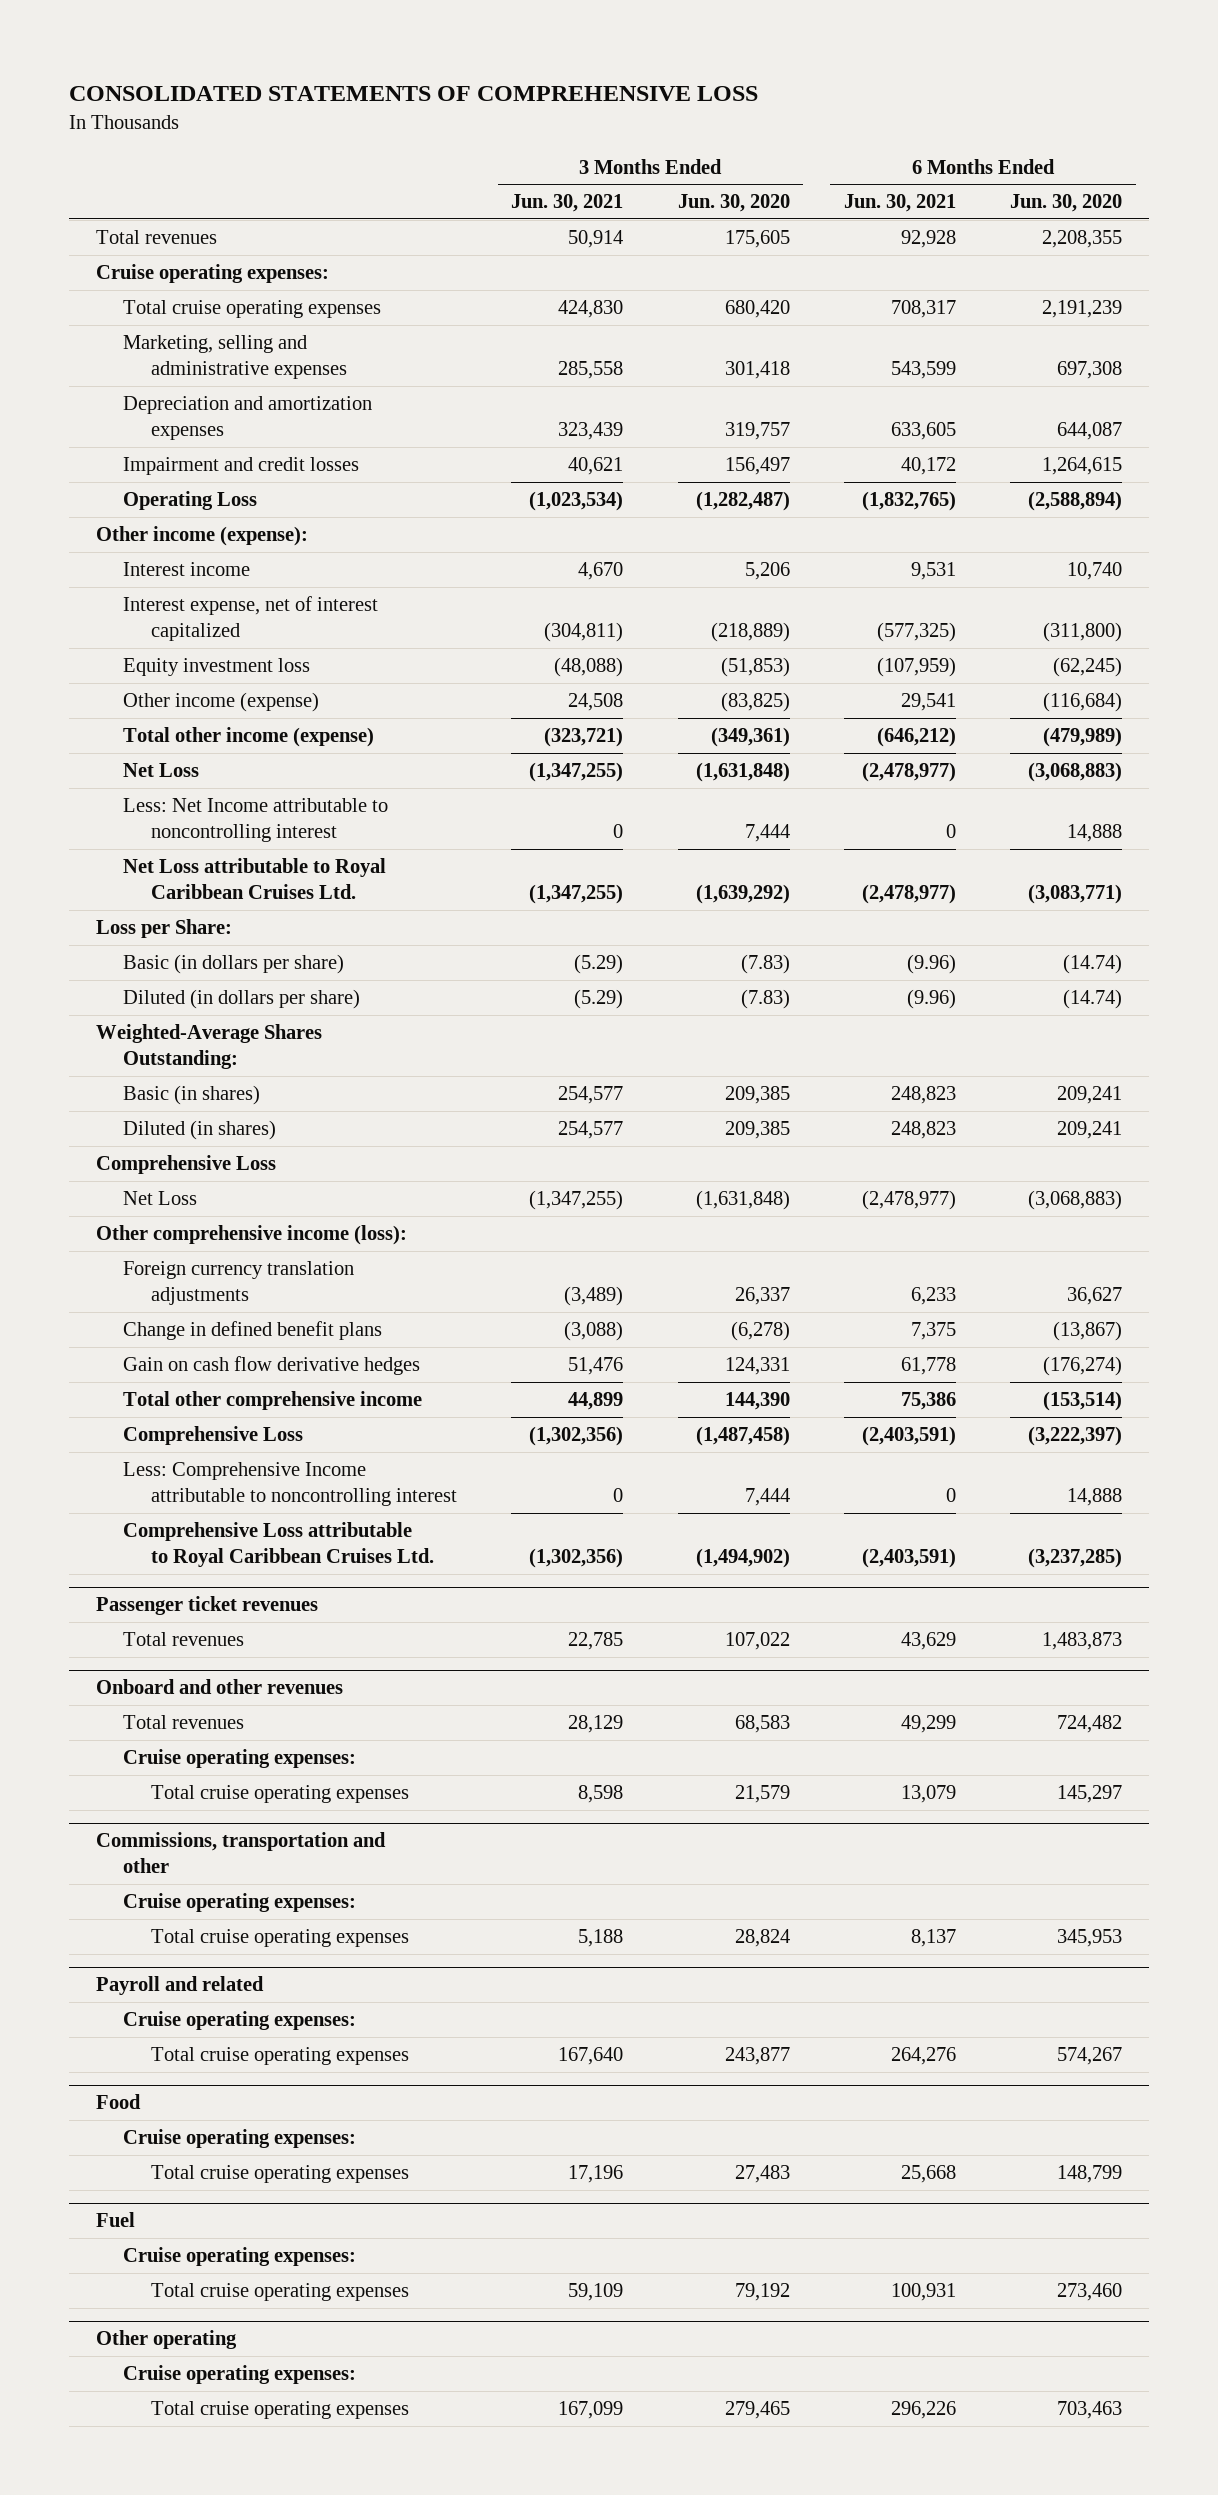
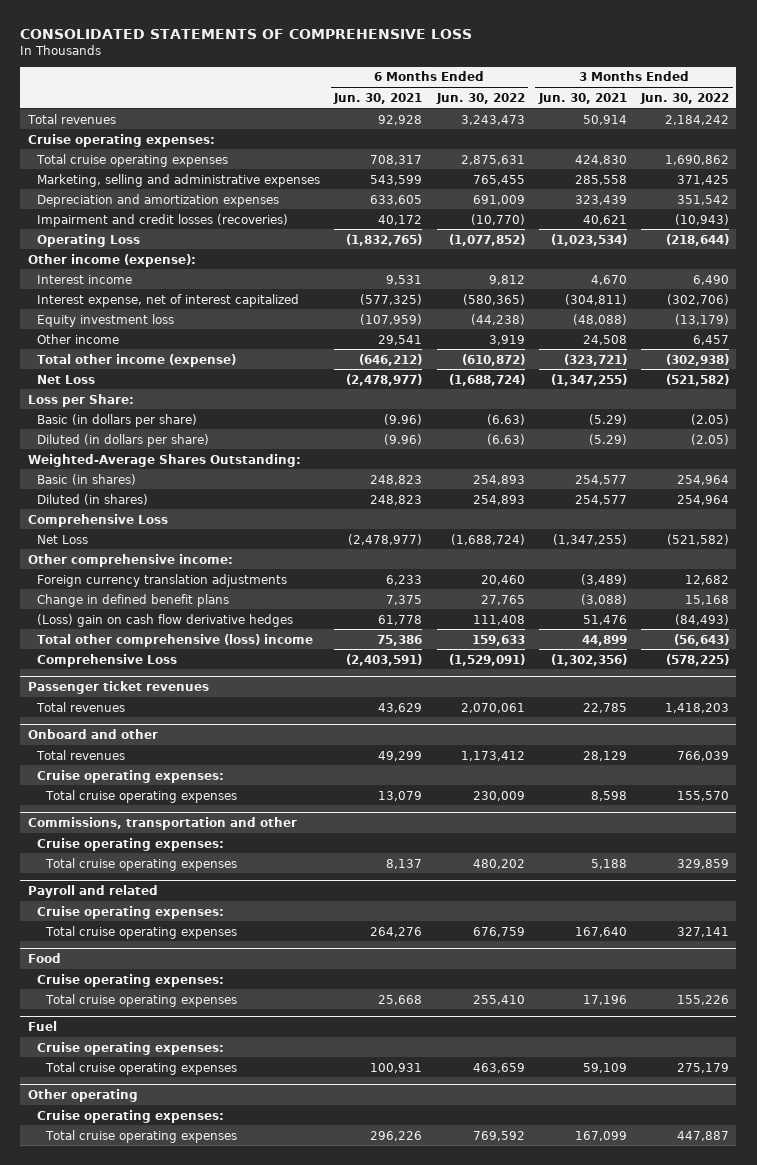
- | 3 Months Ended Jun. 30, 2021 | 3 Months Ended Jun. 30, 2020 | 6 Months Ended Jun. 30, 2021 | 6 Months Ended Jun. 30, 2020
+ | 6 Months Ended Jun. 30, 2021 | 6 Months Ended Jun. 30, 2022 | 3 Months Ended Jun. 30, 2021 | 3 Months Ended Jun. 30, 2022
- Impairment and credit losses | 40,621 | 156,497 | 40,172 | 1,264,615
+ Impairment and credit losses (recoveries) | 40,172 | (10,770) | 40,621 | (10,943)
- Other income (expense) | 24,508 | (83,825) | 29,541 | (116,684)
+ Other income | 29,541 | 3,919 | 24,508 | 6,457
- Less: Net Income attributable to noncontrolling interest | 0 | 7,444 | 0 | 14,888
- Net Loss attributable to Royal Caribbean Cruises Ltd. | (1,347,255) | (1,639,292) | (2,478,977) | (3,083,771)
- Other comprehensive income (loss):
+ Other comprehensive income:
- Gain on cash flow derivative hedges | 51,476 | 124,331 | 61,778 | (176,274)
- Total other comprehensive income | 44,899 | 144,390 | 75,386 | (153,514)
+ (Loss) gain on cash flow derivative hedges | 61,778 | 111,408 | 51,476 | (84,493)
+ Total other comprehensive (loss) income | 75,386 | 159,633 | 44,899 | (56,643)
- Less: Comprehensive Income attributable to noncontrolling interest | 0 | 7,444 | 0 | 14,888
- Comprehensive Loss attributable to Royal Caribbean Cruises Ltd. | (1,302,356) | (1,494,902) | (2,403,591) | (3,237,285)
- Onboard and other revenues
+ Onboard and other

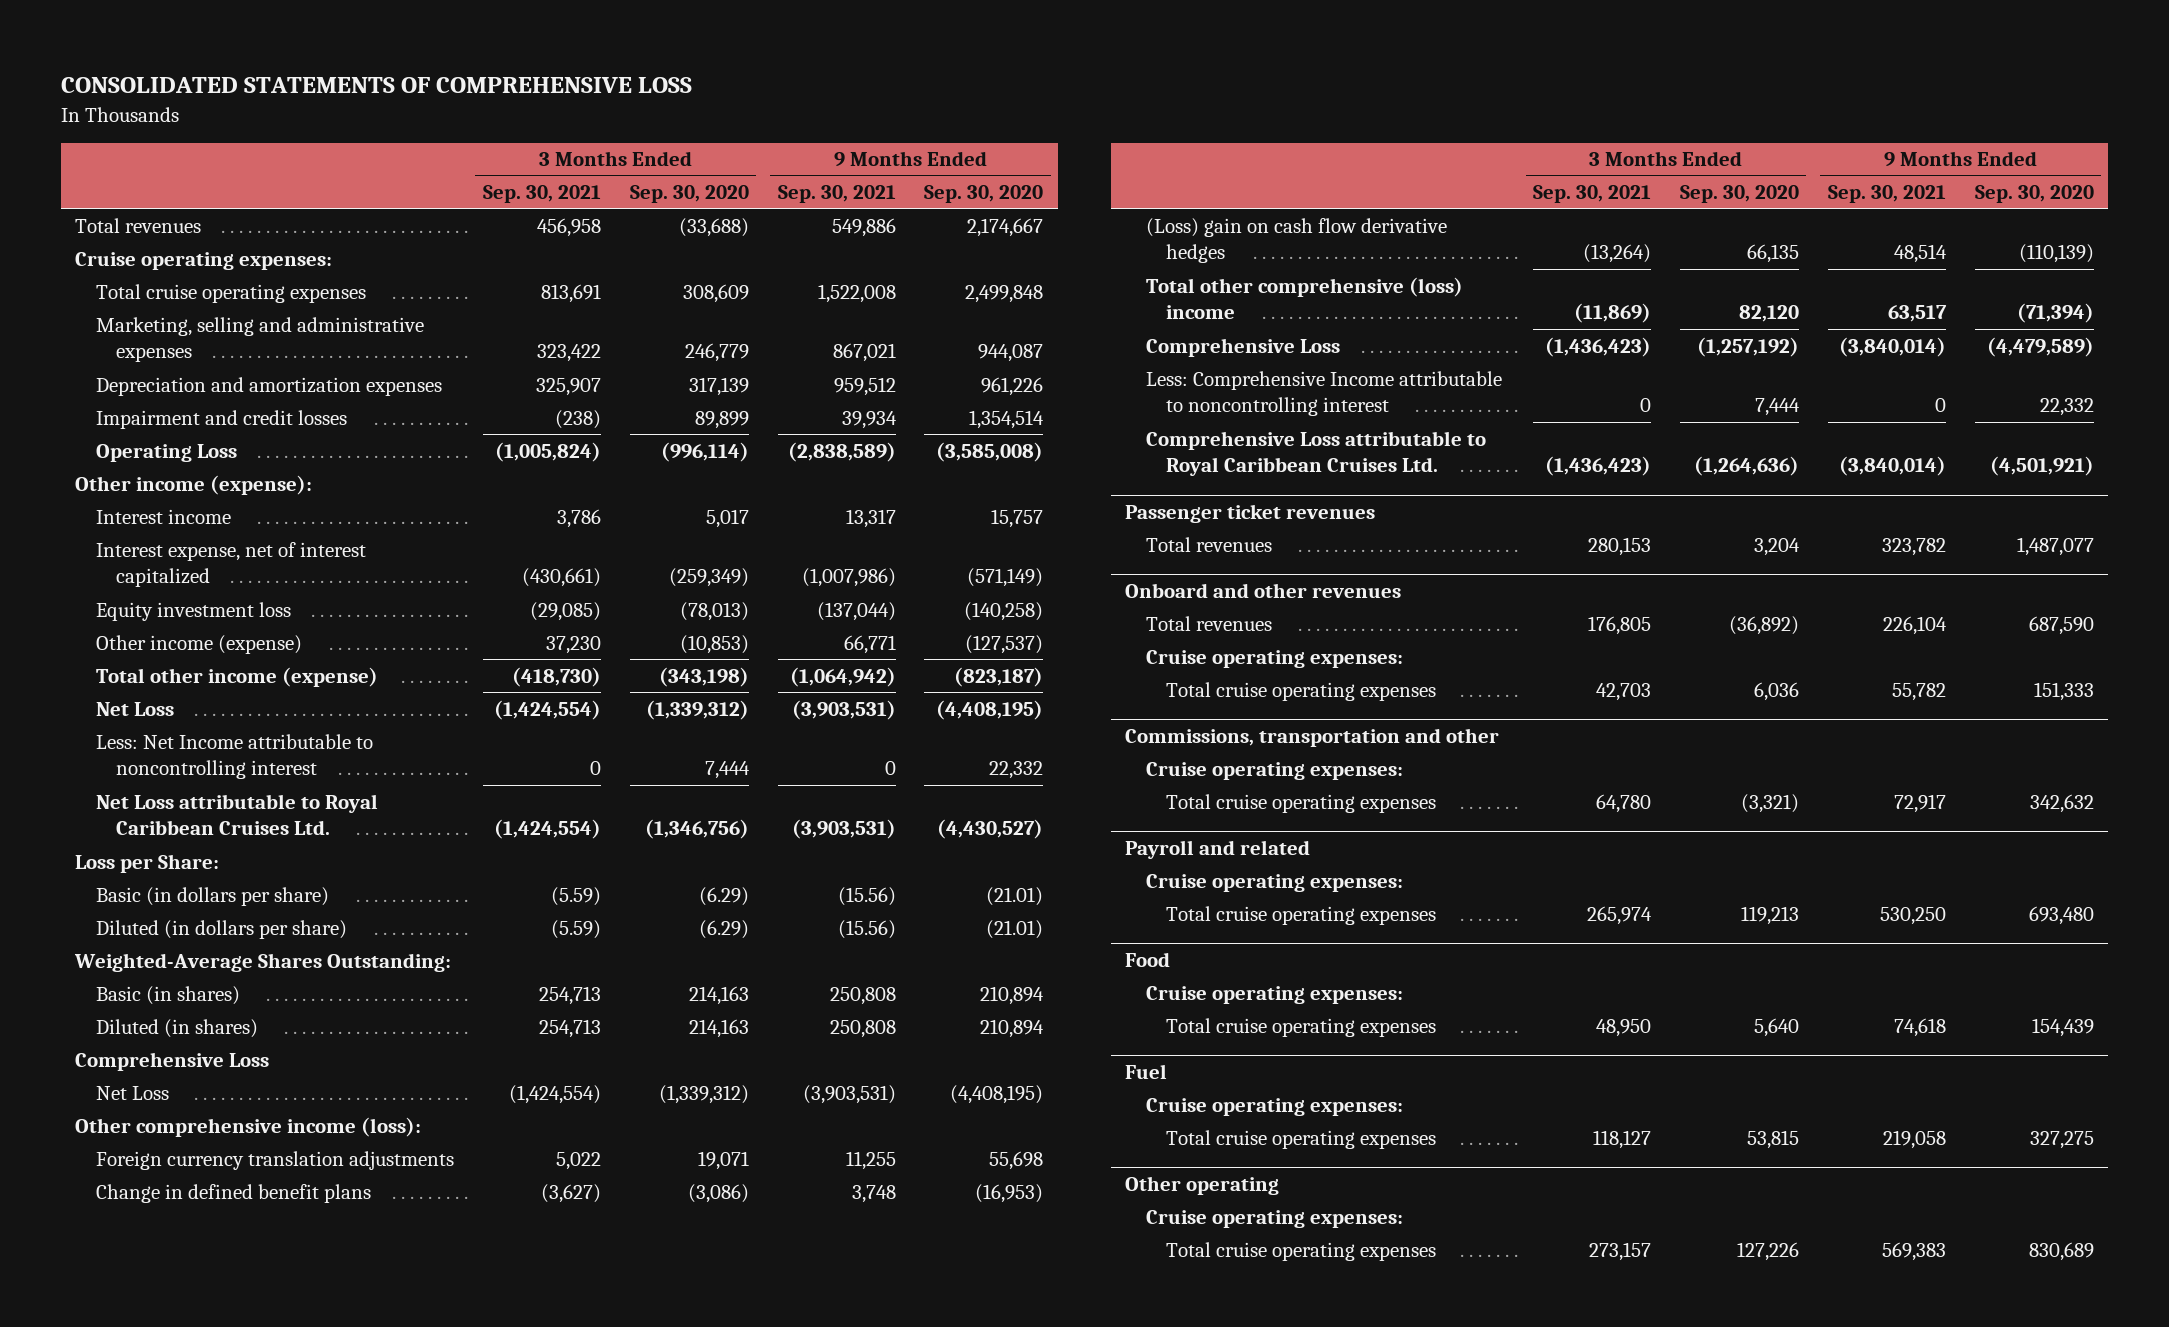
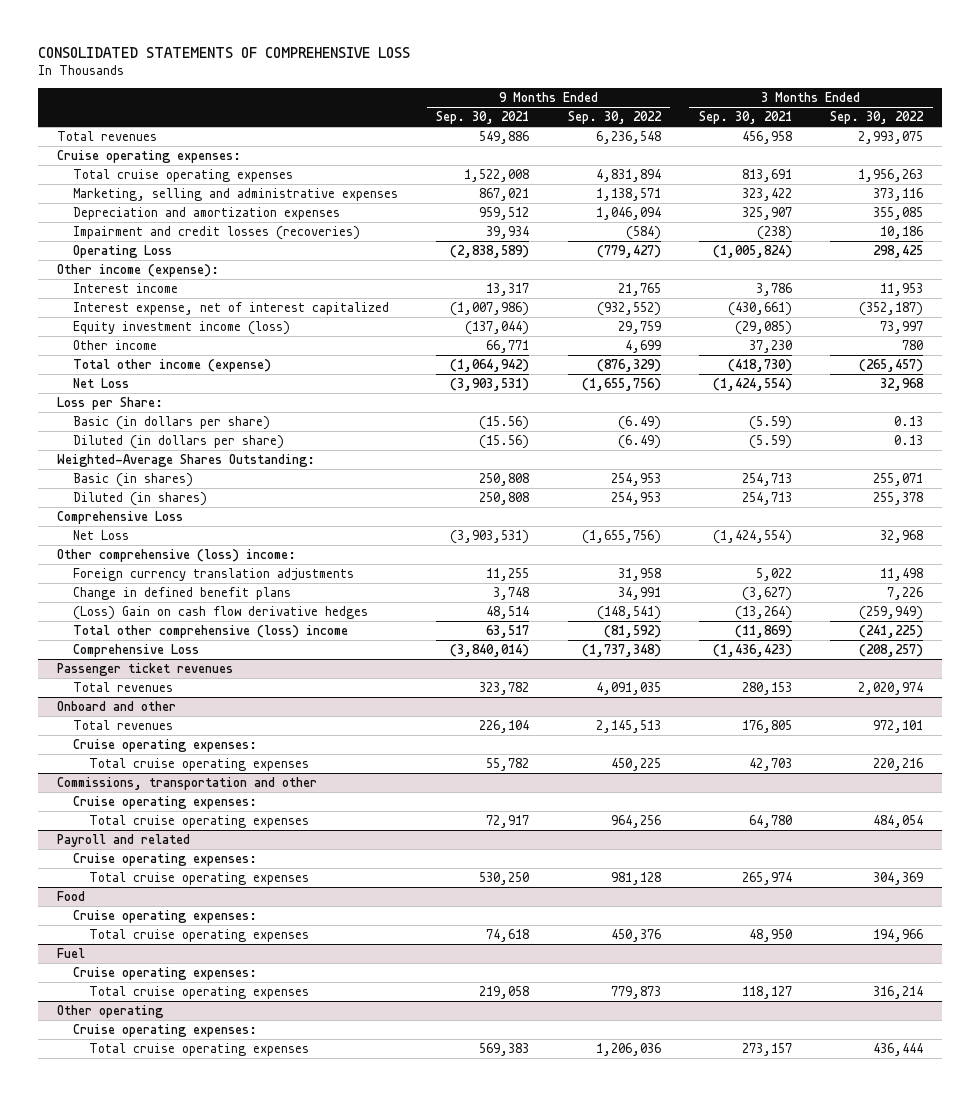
- | 3 Months Ended Sep. 30, 2021 | 3 Months Ended Sep. 30, 2020 | 9 Months Ended Sep. 30, 2021 | 9 Months Ended Sep. 30, 2020
+ | 9 Months Ended Sep. 30, 2021 | 9 Months Ended Sep. 30, 2022 | 3 Months Ended Sep. 30, 2021 | 3 Months Ended Sep. 30, 2022
- Impairment and credit losses | (238) | 89,899 | 39,934 | 1,354,514
+ Impairment and credit losses (recoveries) | 39,934 | (584) | (238) | 10,186
- Equity investment loss | (29,085) | (78,013) | (137,044) | (140,258)
- Other income (expense) | 37,230 | (10,853) | 66,771 | (127,537)
+ Equity investment income (loss) | (137,044) | 29,759 | (29,085) | 73,997
+ Other income | 66,771 | 4,699 | 37,230 | 780
- Less: Net Income attributable to noncontrolling interest | 0 | 7,444 | 0 | 22,332
- Net Loss attributable to Royal Caribbean Cruises Ltd. | (1,424,554) | (1,346,756) | (3,903,531) | (4,430,527)
- Other comprehensive income (loss):
+ Other comprehensive (loss) income:
- (Loss) gain on cash flow derivative hedges | (13,264) | 66,135 | 48,514 | (110,139)
+ (Loss) Gain on cash flow derivative hedges | 48,514 | (148,541) | (13,264) | (259,949)
- Less: Comprehensive Income attributable to noncontrolling interest | 0 | 7,444 | 0 | 22,332
- Comprehensive Loss attributable to Royal Caribbean Cruises Ltd. | (1,436,423) | (1,264,636) | (3,840,014) | (4,501,921)
- Onboard and other revenues
+ Onboard and other

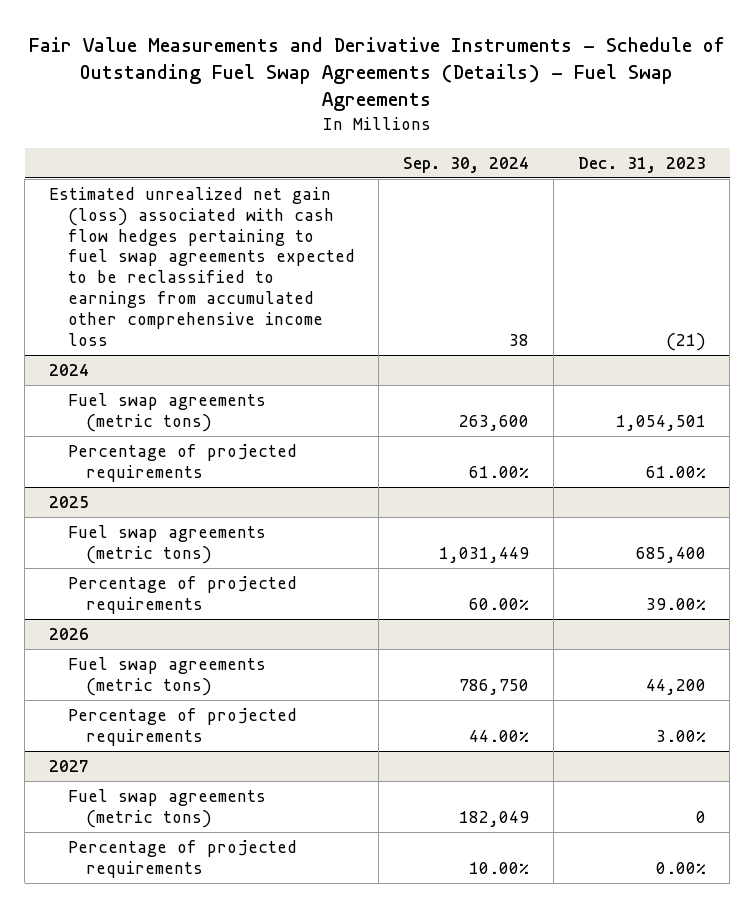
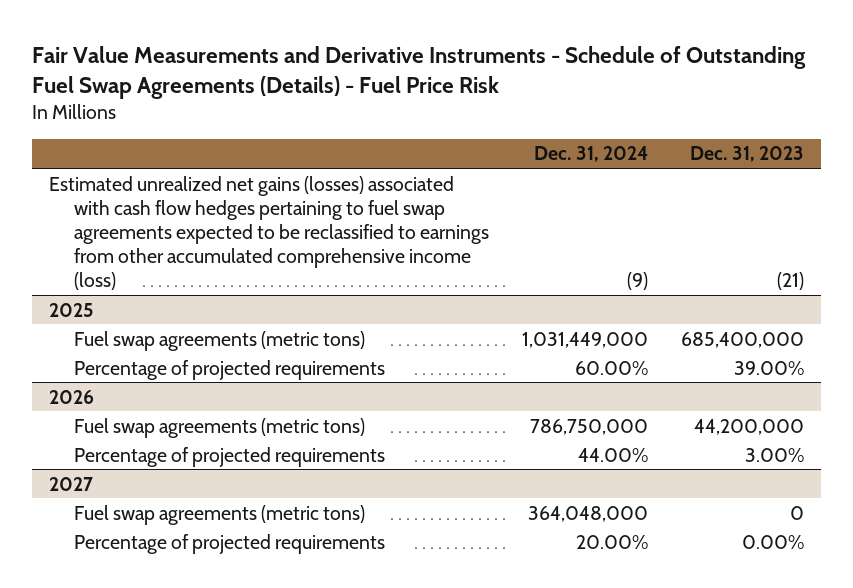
- Fair Value Measurements and Derivative Instruments - Schedule of Outstanding Fuel Swap Agreements (Details) - Fuel Swap Agreements
+ Fair Value Measurements and Derivative Instruments - Schedule of Outstanding Fuel Swap Agreements (Details) - Fuel Price Risk
- | Sep. 30, 2024 | Dec. 31, 2023
+ | Dec. 31, 2024 | Dec. 31, 2023
- Estimated unrealized net gain (loss) associated with cash flow hedges pertaining to fuel swap agreements expected to be reclassified to earnings from accumulated other comprehensive income loss | 38 | (21)
- 2024
- Fuel swap agreements (metric tons) | 263,600 | 1,054,501
- Percentage of projected requirements | 61.00% | 61.00%
+ Estimated unrealized net gains (losses) associated with cash flow hedges pertaining to fuel swap agreements expected to be reclassified to earnings from other accumulated comprehensive income (loss) | (9) | (21)
@ 2025
- Fuel swap agreements (metric tons) | 1,031,449 | 685,400
+ Fuel swap agreements (metric tons) | 1,031,449,000 | 685,400,000
@ 2026
- Fuel swap agreements (metric tons) | 786,750 | 44,200
+ Fuel swap agreements (metric tons) | 786,750,000 | 44,200,000

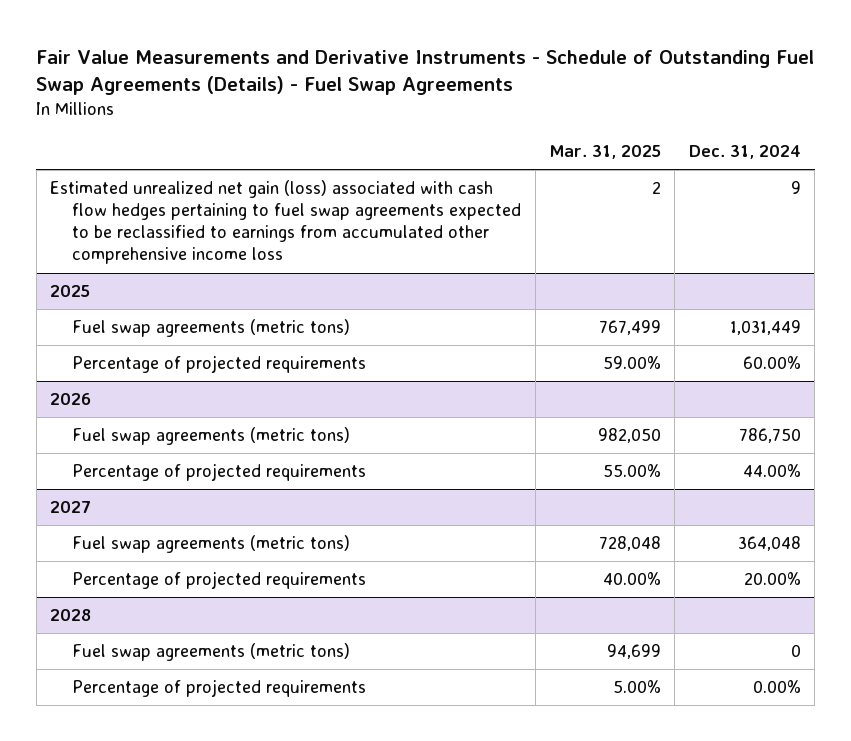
- Fair Value Measurements and Derivative Instruments - Schedule of Outstanding Fuel Swap Agreements (Details) - Fuel Price Risk
+ Fair Value Measurements and Derivative Instruments - Schedule of Outstanding Fuel Swap Agreements (Details) - Fuel Swap Agreements
- | Dec. 31, 2024 | Dec. 31, 2023
+ | Mar. 31, 2025 | Dec. 31, 2024
- Estimated unrealized net gains (losses) associated with cash flow hedges pertaining to fuel swap agreements expected to be reclassified to earnings from other accumulated comprehensive income (loss) | (9) | (21)
+ Estimated unrealized net gain (loss) associated with cash flow hedges pertaining to fuel swap agreements expected to be reclassified to earnings from accumulated other comprehensive income loss | 2 | 9
@ 2025
- Fuel swap agreements (metric tons) | 1,031,449,000 | 685,400,000
+ Fuel swap agreements (metric tons) | 767,499 | 1,031,449
@ 2026
- Fuel swap agreements (metric tons) | 786,750,000 | 44,200,000
+ Fuel swap agreements (metric tons) | 982,050 | 786,750
@ 2027
- Fuel swap agreements (metric tons) | 364,048,000 | 0
+ Fuel swap agreements (metric tons) | 728,048 | 364,048
+ 2028
+ Fuel swap agreements (metric tons) | 94,699 | 0
+ Percentage of projected requirements | 5.00% | 0.00%

